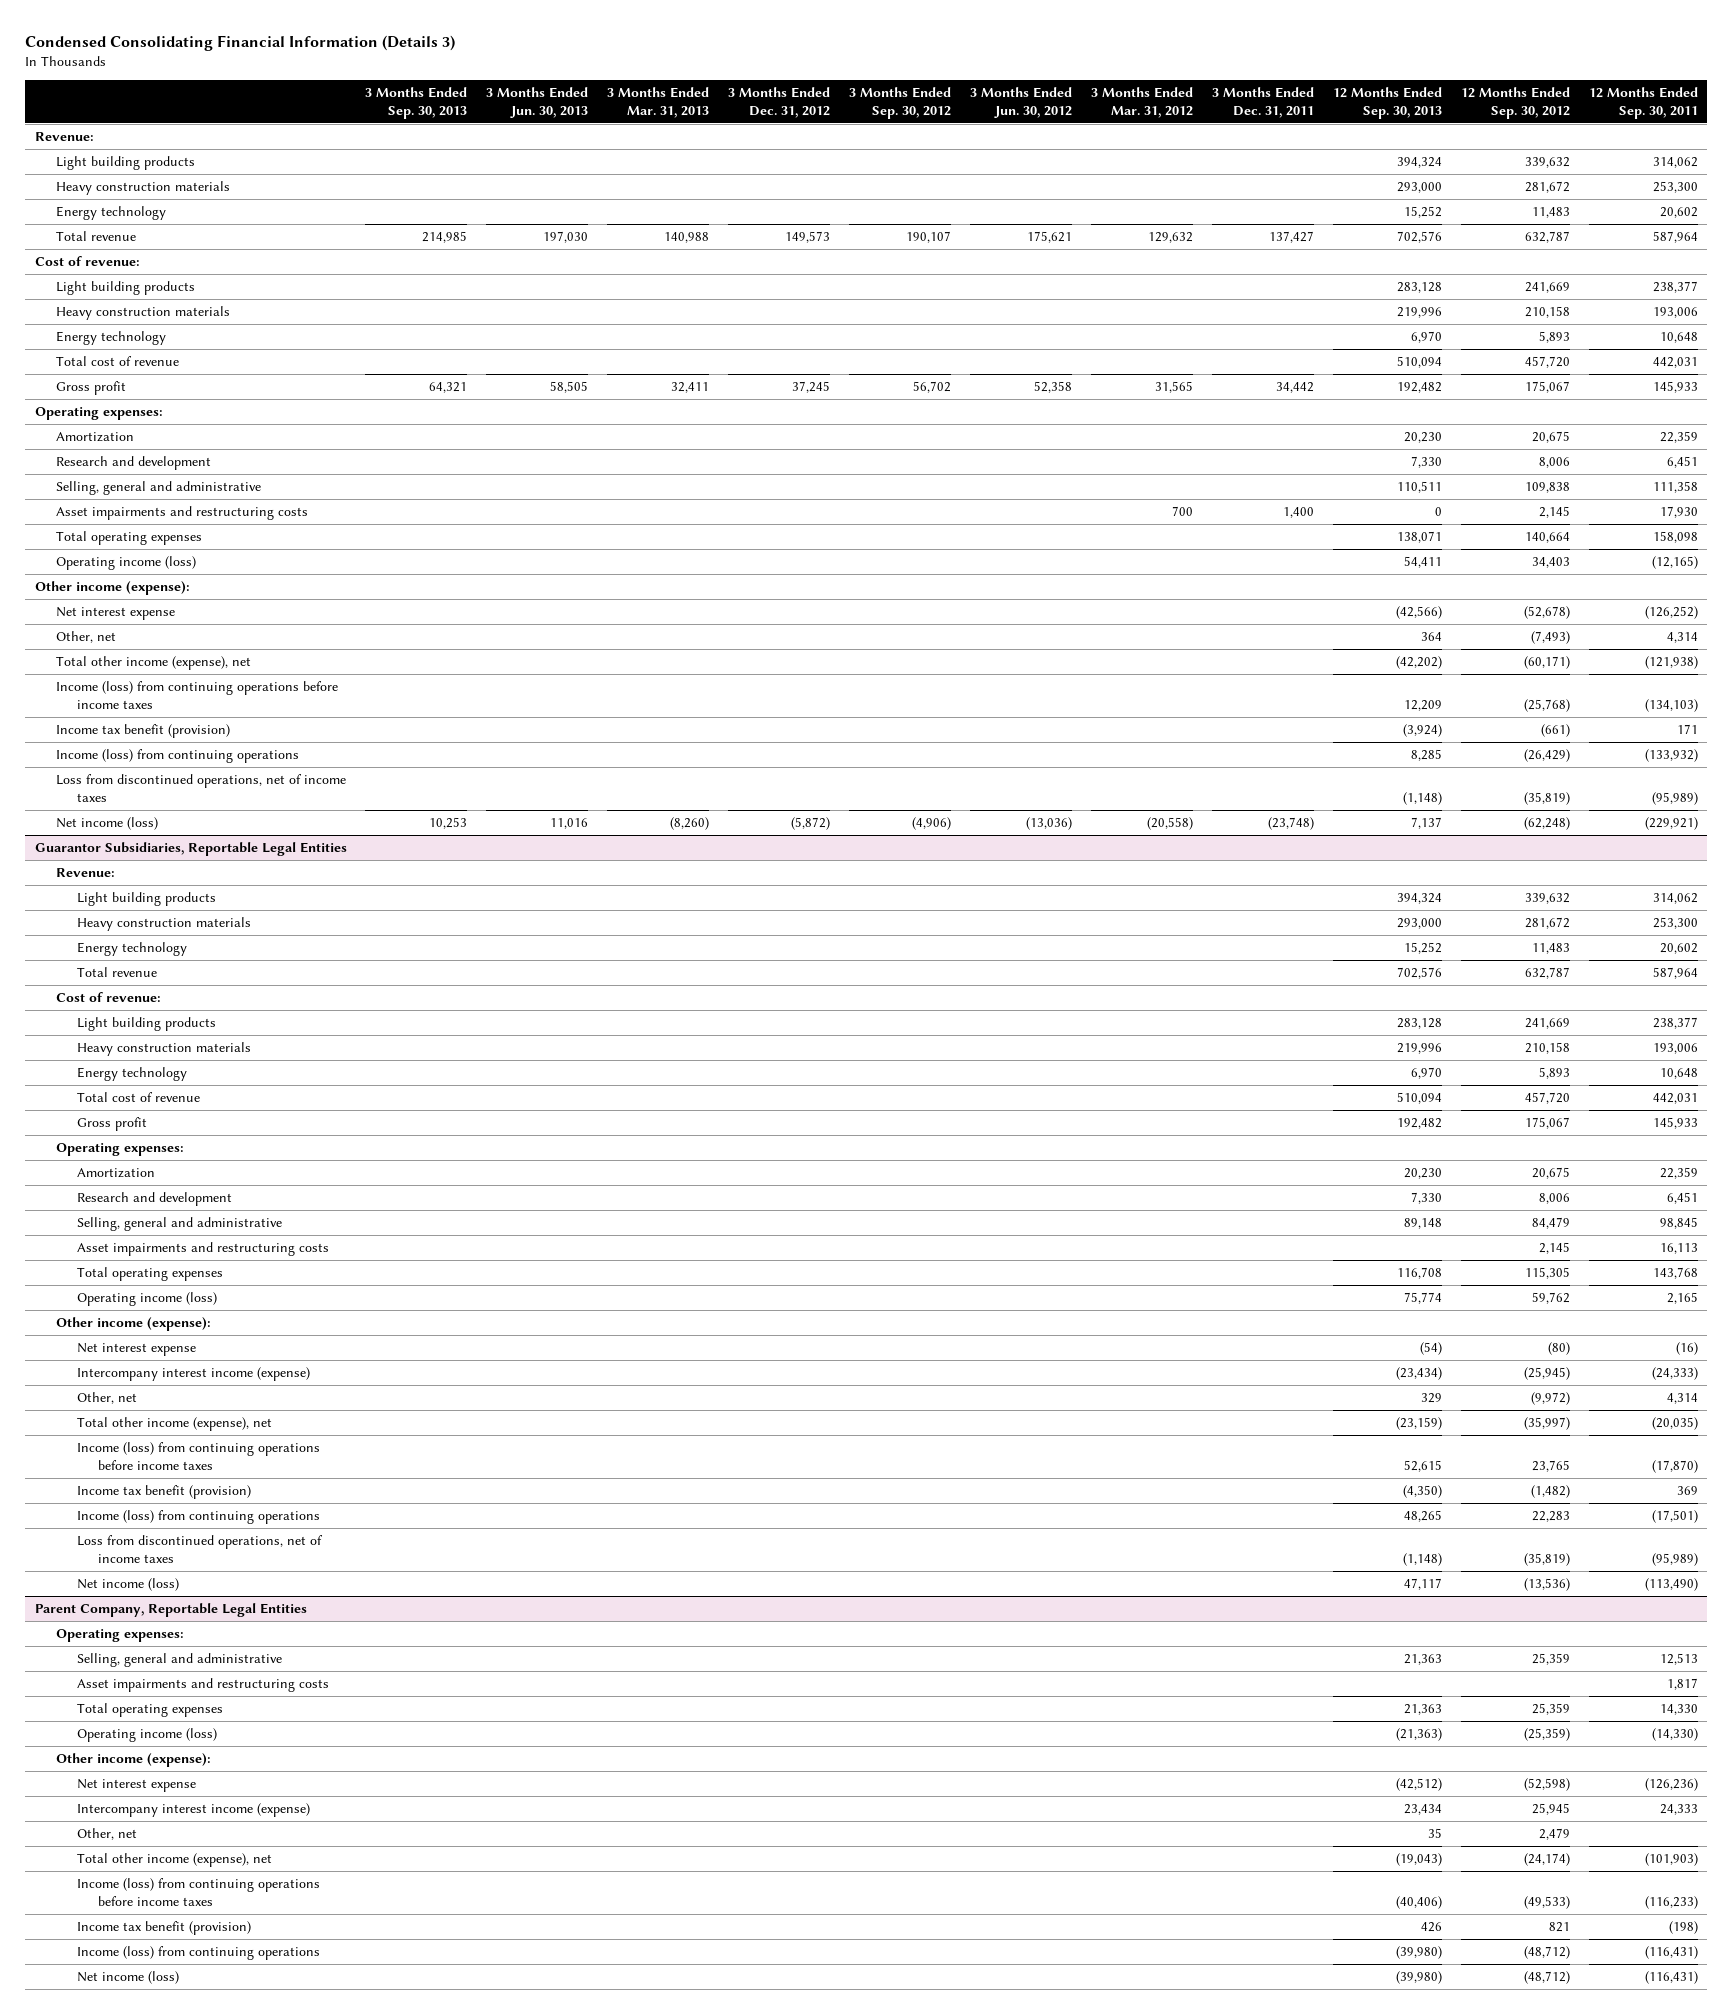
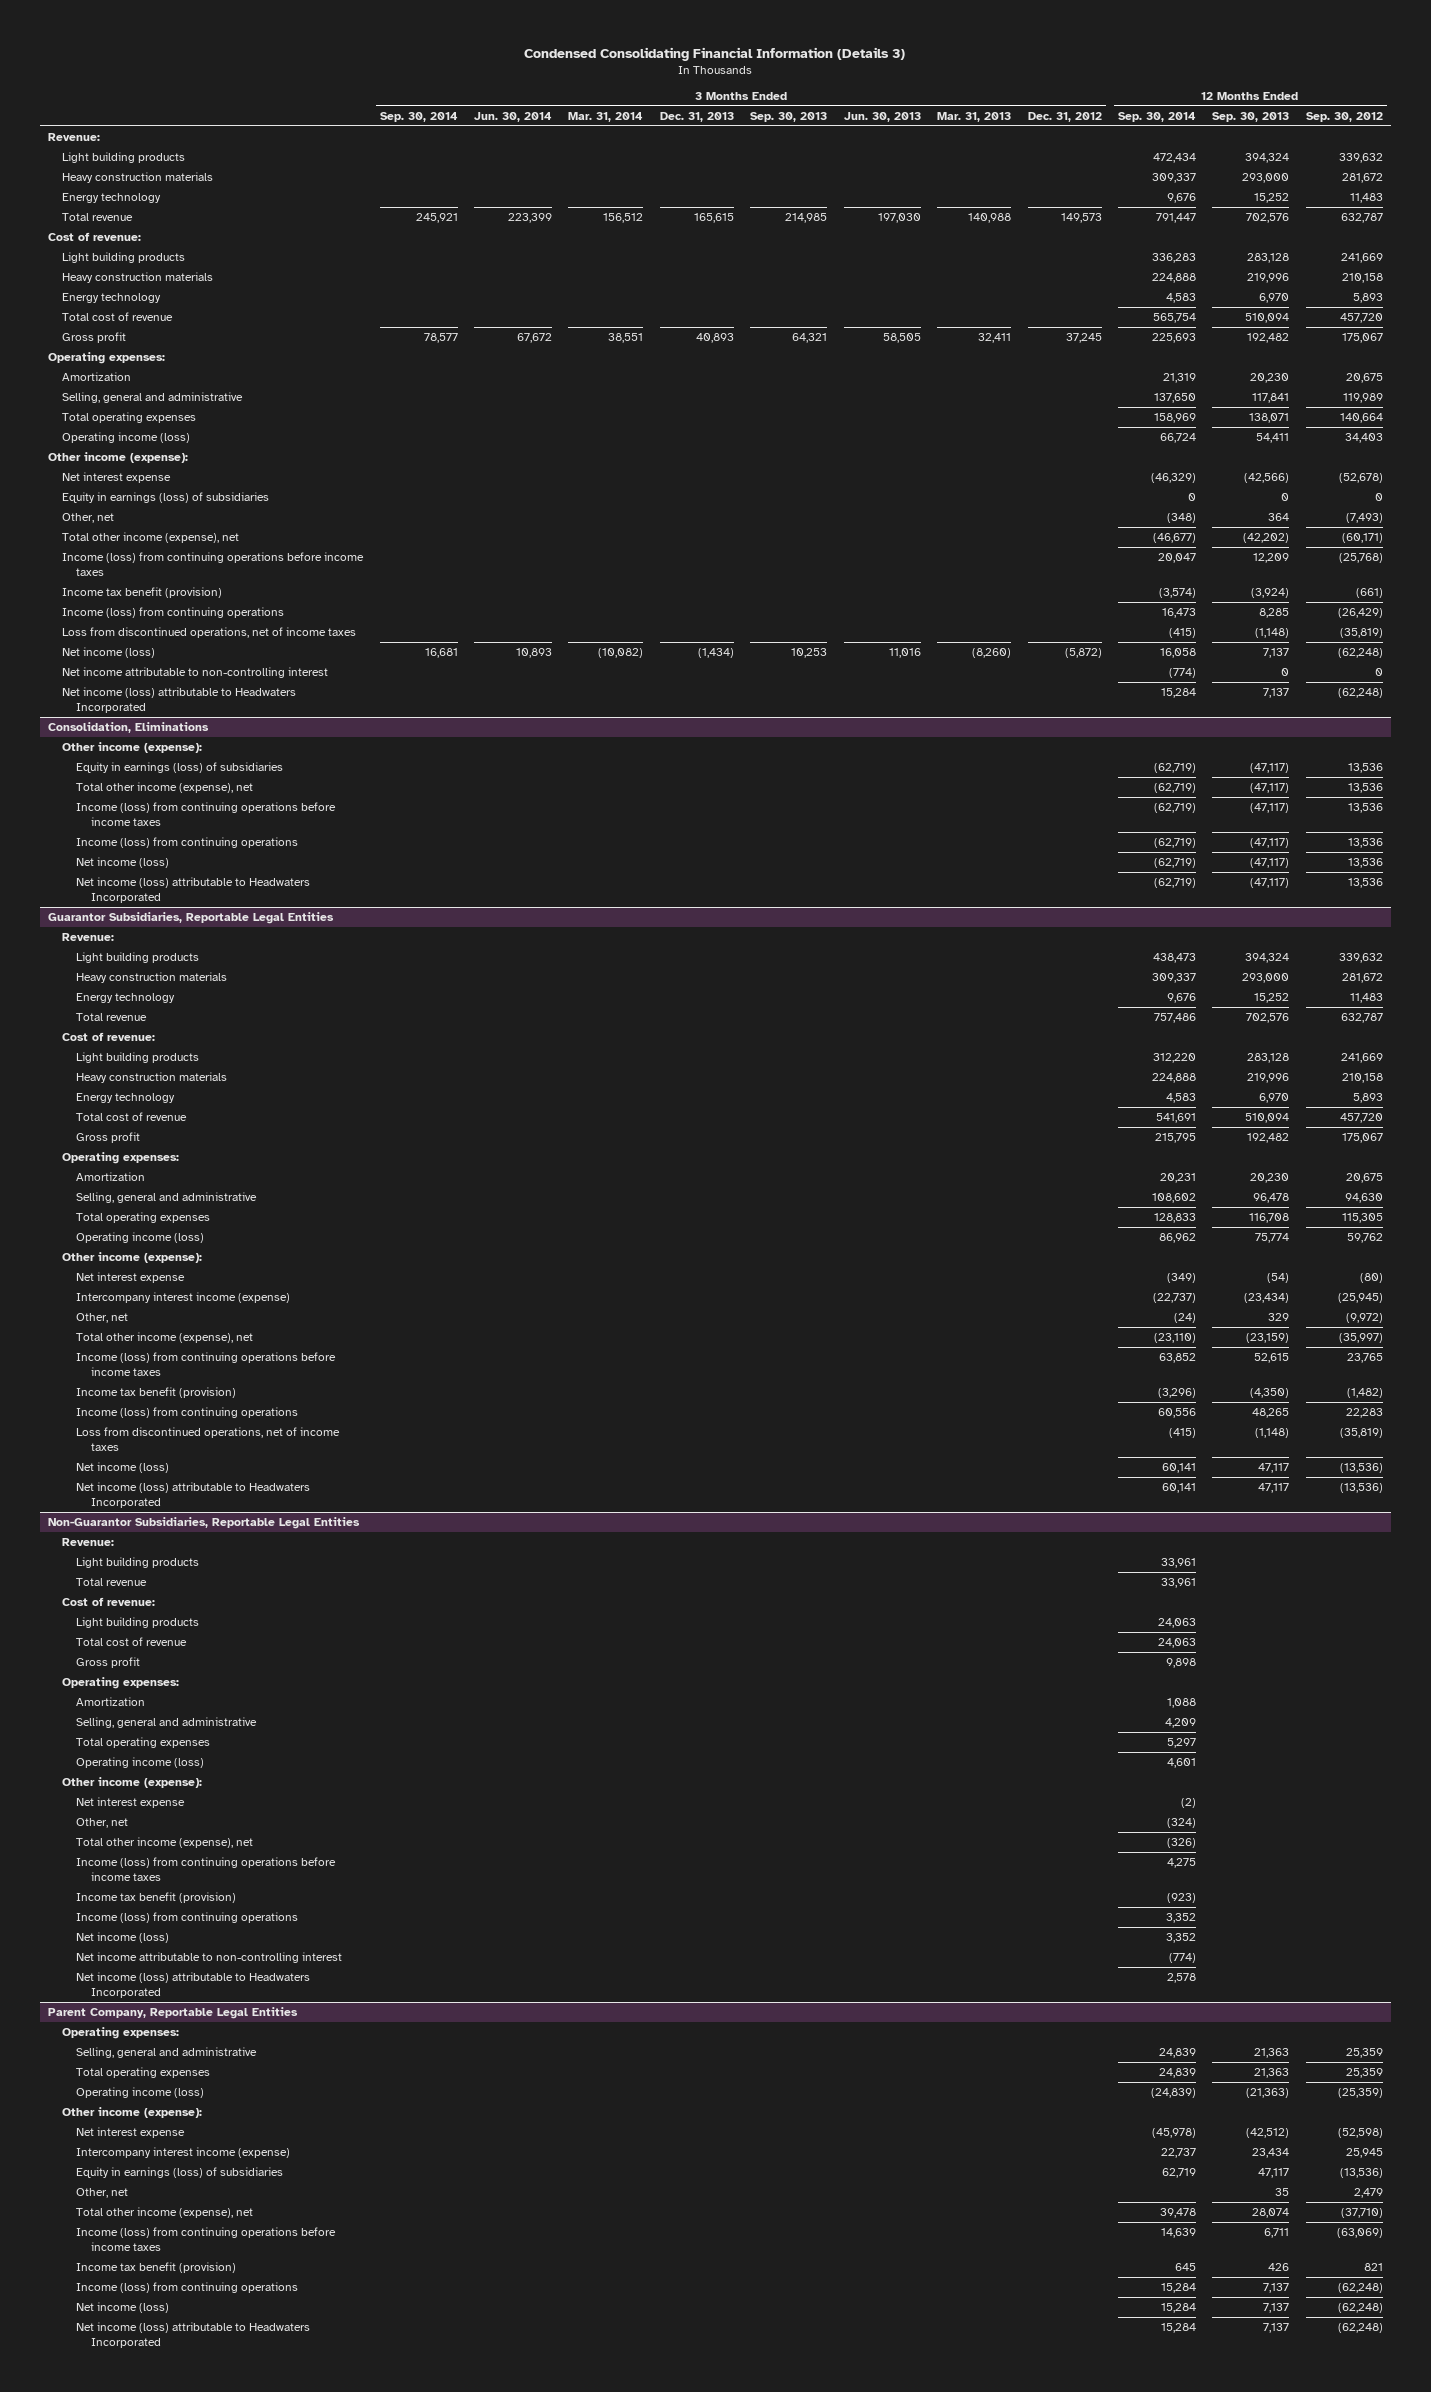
- | 3 Months Ended Sep. 30, 2013 | 3 Months Ended Jun. 30, 2013 | 3 Months Ended Mar. 31, 2013 | 3 Months Ended Dec. 31, 2012 | 3 Months Ended Sep. 30, 2012 | 3 Months Ended Jun. 30, 2012 | 3 Months Ended Mar. 31, 2012 | 3 Months Ended Dec. 31, 2011 | 12 Months Ended Sep. 30, 2013 | 12 Months Ended Sep. 30, 2012 | 12 Months Ended Sep. 30, 2011
+ | 3 Months Ended Sep. 30, 2014 | 3 Months Ended Jun. 30, 2014 | 3 Months Ended Mar. 31, 2014 | 3 Months Ended Dec. 31, 2013 | 3 Months Ended Sep. 30, 2013 | 3 Months Ended Jun. 30, 2013 | 3 Months Ended Mar. 31, 2013 | 3 Months Ended Dec. 31, 2012 | 12 Months Ended Sep. 30, 2014 | 12 Months Ended Sep. 30, 2013 | 12 Months Ended Sep. 30, 2012
- Research and development | | | | | | | | | 7,330 | 8,006 | 6,451
- Selling, general and administrative | | | | | | | | | 110,511 | 109,838 | 111,358
- Asset impairments and restructuring costs | | | | | | | 700 | 1,400 | 0 | 2,145 | 17,930
+ Selling, general and administrative | | | | | | | | | 137,650 | 117,841 | 119,989
+ Equity in earnings (loss) of subsidiaries | | | | | | | | | 0 | 0 | 0
+ Net income attributable to non-controlling interest | | | | | | | | | (774) | 0 | 0
+ Net income (loss) attributable to Headwaters Incorporated | | | | | | | | | 15,284 | 7,137 | (62,248)
+ Consolidation, Eliminations
+ Other income (expense):
+ Equity in earnings (loss) of subsidiaries | | | | | | | | | (62,719) | (47,117) | 13,536
+ Total other income (expense), net | | | | | | | | | (62,719) | (47,117) | 13,536
+ Income (loss) from continuing operations before income taxes | | | | | | | | | (62,719) | (47,117) | 13,536
+ Income (loss) from continuing operations | | | | | | | | | (62,719) | (47,117) | 13,536
+ Net income (loss) | | | | | | | | | (62,719) | (47,117) | 13,536
+ Net income (loss) attributable to Headwaters Incorporated | | | | | | | | | (62,719) | (47,117) | 13,536
@ Guarantor Subsidiaries, Reportable Legal Entities
- Research and development | | | | | | | | | 7,330 | 8,006 | 6,451
- Selling, general and administrative | | | | | | | | | 89,148 | 84,479 | 98,845
- Asset impairments and restructuring costs | | | | | | | | | | 2,145 | 16,113
+ Selling, general and administrative | | | | | | | | | 108,602 | 96,478 | 94,630
+ Net income (loss) attributable to Headwaters Incorporated | | | | | | | | | 60,141 | 47,117 | (13,536)
+ Non-Guarantor Subsidiaries, Reportable Legal Entities
+ Revenue:
+ Light building products | | | | | | | | | 33,961 | |
+ Total revenue | | | | | | | | | 33,961 | |
+ Cost of revenue:
+ Light building products | | | | | | | | | 24,063 | |
+ Total cost of revenue | | | | | | | | | 24,063 | |
+ Gross profit | | | | | | | | | 9,898 | |
+ Operating expenses:
+ Amortization | | | | | | | | | 1,088 | |
+ Selling, general and administrative | | | | | | | | | 4,209 | |
+ Total operating expenses | | | | | | | | | 5,297 | |
+ Operating income (loss) | | | | | | | | | 4,601 | |
+ Other income (expense):
+ Net interest expense | | | | | | | | | (2) | |
+ Other, net | | | | | | | | | (324) | |
+ Total other income (expense), net | | | | | | | | | (326) | |
+ Income (loss) from continuing operations before income taxes | | | | | | | | | 4,275 | |
+ Income tax benefit (provision) | | | | | | | | | (923) | |
+ Income (loss) from continuing operations | | | | | | | | | 3,352 | |
+ Net income (loss) | | | | | | | | | 3,352 | |
+ Net income attributable to non-controlling interest | | | | | | | | | (774) | |
+ Net income (loss) attributable to Headwaters Incorporated | | | | | | | | | 2,578 | |
@ Parent Company, Reportable Legal Entities
- Asset impairments and restructuring costs | | | | | | | | | | | 1,817
+ Equity in earnings (loss) of subsidiaries | | | | | | | | | 62,719 | 47,117 | (13,536)
- Total other income (expense), net | | | | | | | | | (19,043) | (24,174) | (101,903)
- Income (loss) from continuing operations before income taxes | | | | | | | | | (40,406) | (49,533) | (116,233)
+ Total other income (expense), net | | | | | | | | | 39,478 | 28,074 | (37,710)
+ Income (loss) from continuing operations before income taxes | | | | | | | | | 14,639 | 6,711 | (63,069)
- Income (loss) from continuing operations | | | | | | | | | (39,980) | (48,712) | (116,431)
- Net income (loss) | | | | | | | | | (39,980) | (48,712) | (116,431)
+ Income (loss) from continuing operations | | | | | | | | | 15,284 | 7,137 | (62,248)
+ Net income (loss) | | | | | | | | | 15,284 | 7,137 | (62,248)
+ Net income (loss) attributable to Headwaters Incorporated | | | | | | | | | 15,284 | 7,137 | (62,248)

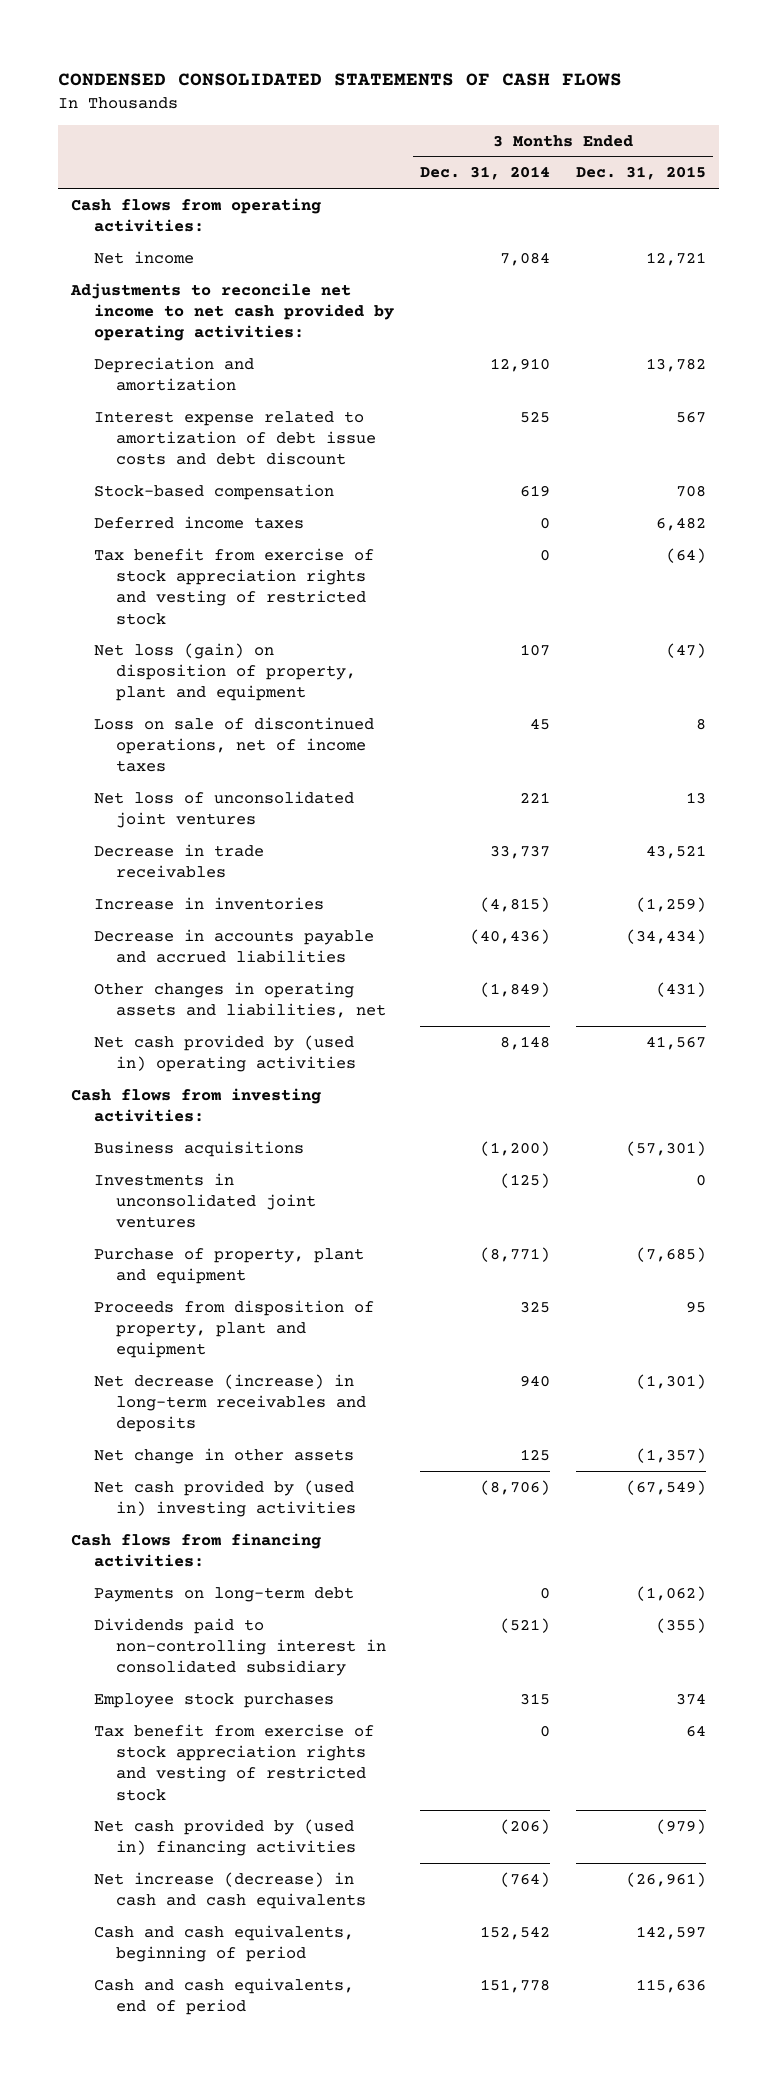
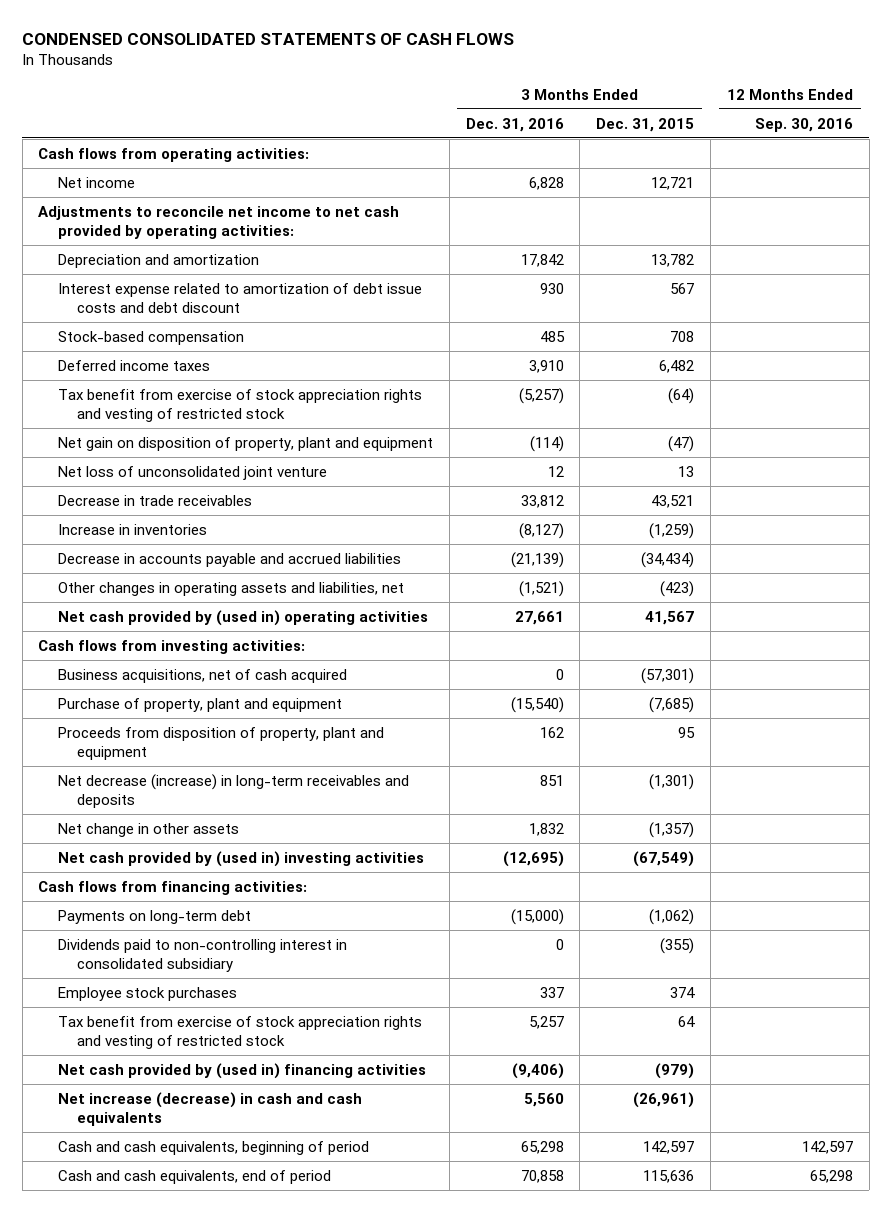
- | 3 Months Ended Dec. 31, 2014 | 3 Months Ended Dec. 31, 2015
+ | 3 Months Ended Dec. 31, 2016 | 3 Months Ended Dec. 31, 2015 | 12 Months Ended Sep. 30, 2016
- Net loss (gain) on disposition of property, plant and equipment | 107 | (47)
- Loss on sale of discontinued operations, net of income taxes | 45 | 8
- Net loss of unconsolidated joint ventures | 221 | 13
+ Net gain on disposition of property, plant and equipment | (114) | (47) |
+ Net loss of unconsolidated joint venture | 12 | 13 |
- Other changes in operating assets and liabilities, net | (1,849) | (431)
+ Other changes in operating assets and liabilities, net | (1,521) | (423) |
- Business acquisitions | (1,200) | (57,301)
- Investments in unconsolidated joint ventures | (125) | 0
+ Business acquisitions, net of cash acquired | 0 | (57,301) |

